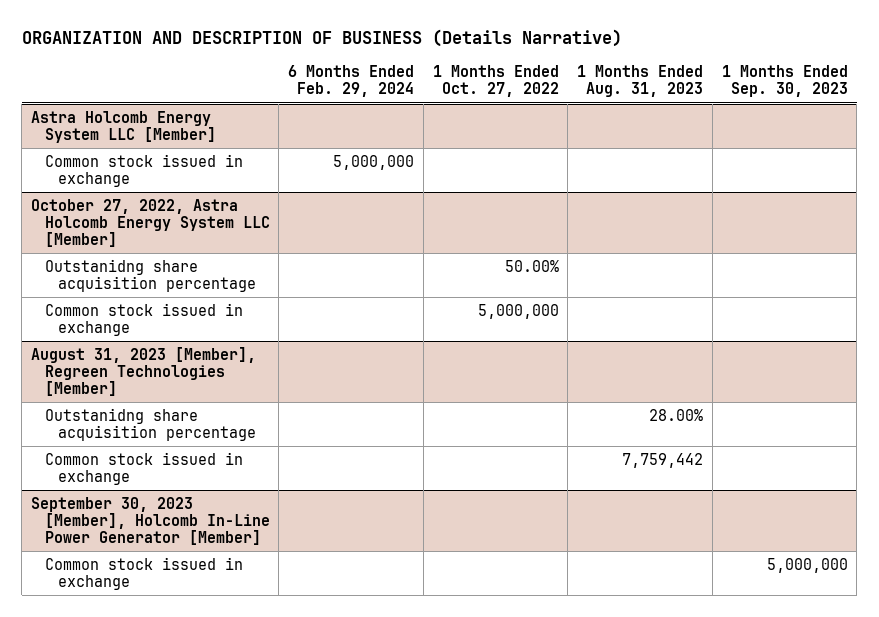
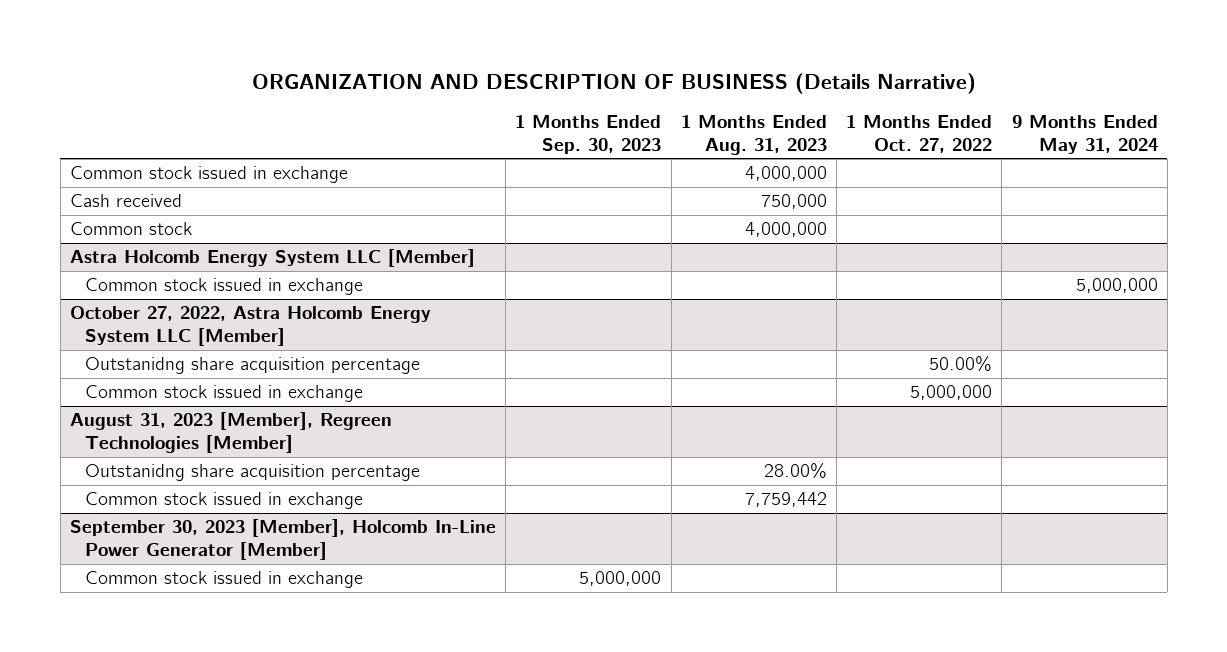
- | 6 Months Ended Feb. 29, 2024 | 1 Months Ended Oct. 27, 2022 | 1 Months Ended Aug. 31, 2023 | 1 Months Ended Sep. 30, 2023
+ | 1 Months Ended Sep. 30, 2023 | 1 Months Ended Aug. 31, 2023 | 1 Months Ended Oct. 27, 2022 | 9 Months Ended May 31, 2024
+ Common stock issued in exchange | | 4,000,000 | |
+ Cash received | | 750,000 | |
+ Common stock | | 4,000,000 | |

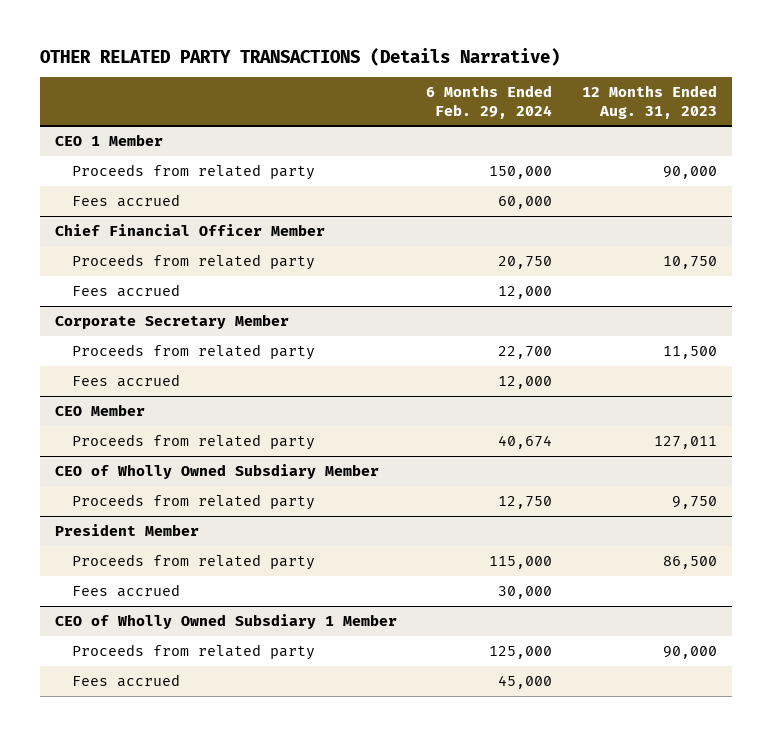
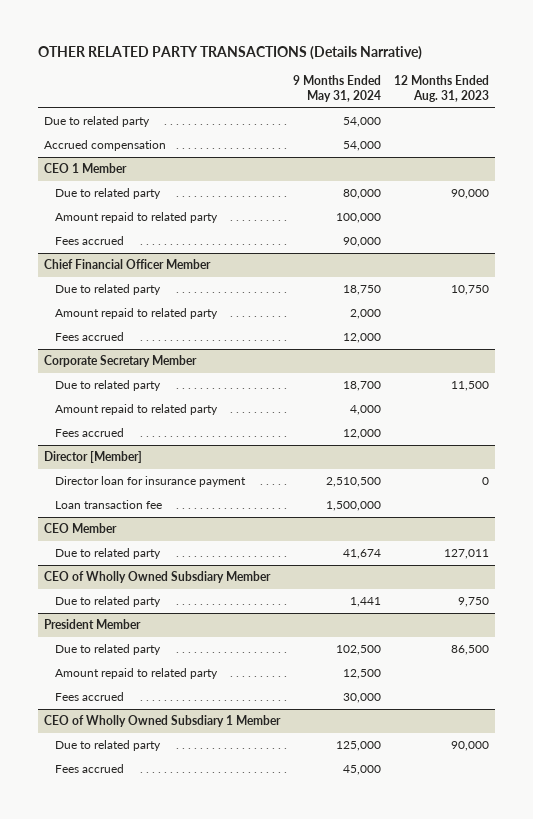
- | 6 Months Ended Feb. 29, 2024 | 12 Months Ended Aug. 31, 2023
+ | 9 Months Ended May 31, 2024 | 12 Months Ended Aug. 31, 2023
+ Due to related party | 54,000 |
+ Accrued compensation | 54,000 |
@ CEO 1 Member
- Proceeds from related party | 150,000 | 90,000
+ Due to related party | 80,000 | 90,000
+ Amount repaid to related party | 100,000 |
@ Chief Financial Officer Member
- Proceeds from related party | 20,750 | 10,750
+ Due to related party | 18,750 | 10,750
+ Amount repaid to related party | 2,000 |
@ Corporate Secretary Member
- Proceeds from related party | 22,700 | 11,500
+ Due to related party | 18,700 | 11,500
+ Amount repaid to related party | 4,000 |
+ Director [Member]
+ Director loan for insurance payment | 2,510,500 | 0
+ Loan transaction fee | 1,500,000 |
@ CEO Member
- Proceeds from related party | 40,674 | 127,011
+ Due to related party | 41,674 | 127,011
@ CEO of Wholly Owned Subsdiary Member
- Proceeds from related party | 12,750 | 9,750
+ Due to related party | 1,441 | 9,750
@ President Member
- Proceeds from related party | 115,000 | 86,500
+ Due to related party | 102,500 | 86,500
+ Amount repaid to related party | 12,500 |
@ CEO of Wholly Owned Subsdiary 1 Member
- Proceeds from related party | 125,000 | 90,000
+ Due to related party | 125,000 | 90,000

